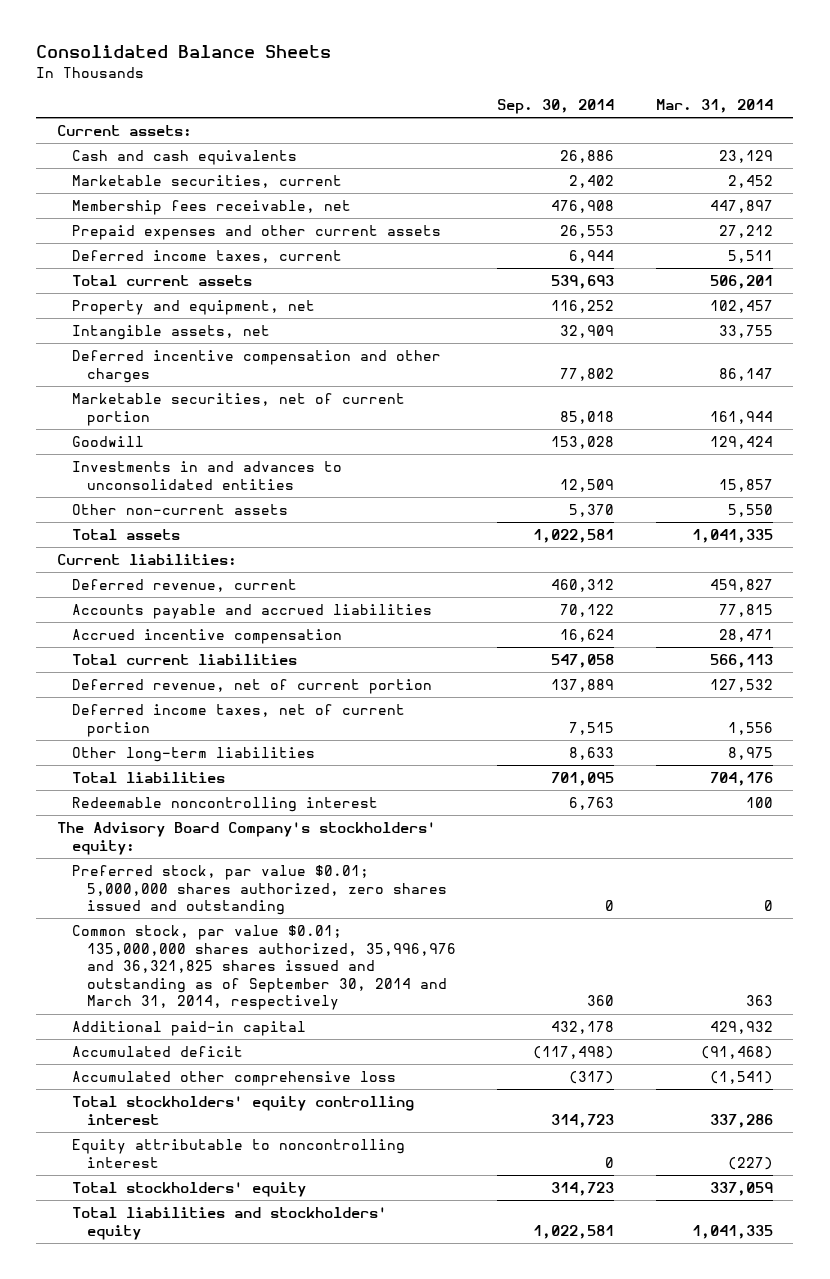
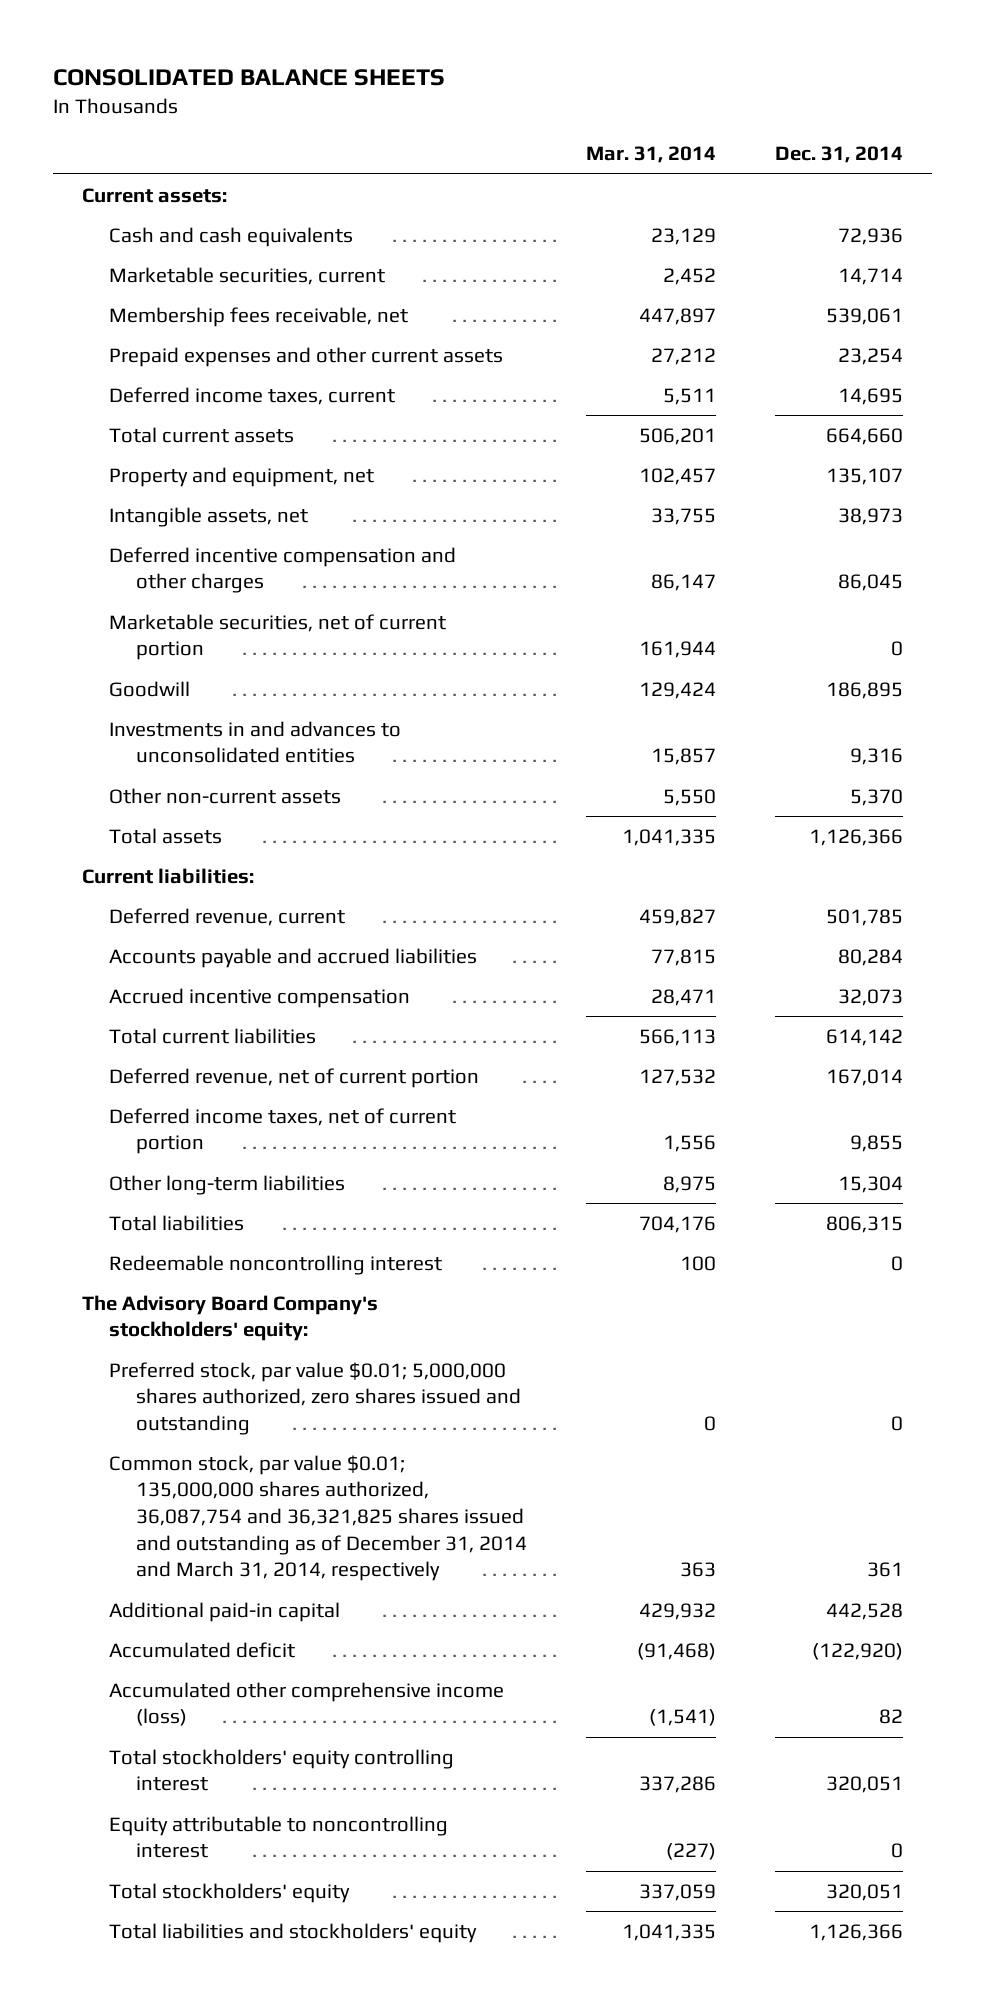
- Consolidated Balance Sheets
+ CONSOLIDATED BALANCE SHEETS
- | Sep. 30, 2014 | Mar. 31, 2014
+ | Mar. 31, 2014 | Dec. 31, 2014
- Common stock, par value $0.01; 135,000,000 shares authorized, 35,996,976 and 36,321,825 shares issued and outstanding as of September 30, 2014 and March 31, 2014, respectively | 360 | 363
+ Common stock, par value $0.01; 135,000,000 shares authorized, 36,087,754 and 36,321,825 shares issued and outstanding as of December 31, 2014 and March 31, 2014, respectively | 363 | 361
- Accumulated other comprehensive loss | (317) | (1,541)
+ Accumulated other comprehensive income (loss) | (1,541) | 82

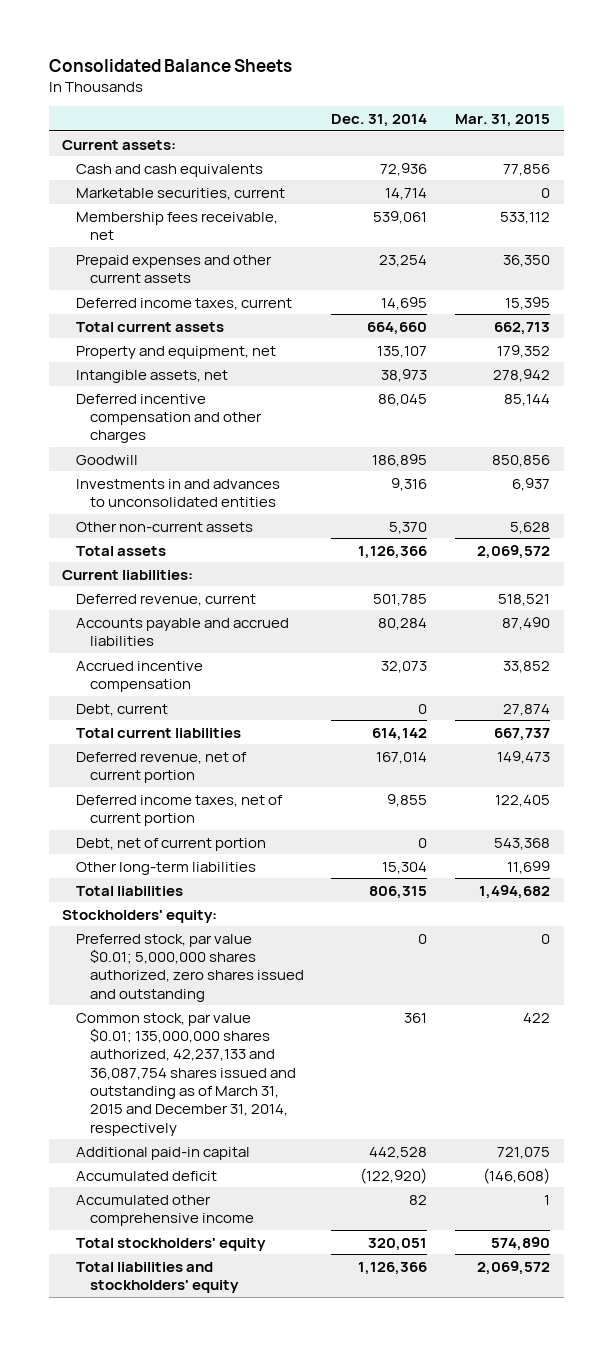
- CONSOLIDATED BALANCE SHEETS
+ Consolidated Balance Sheets
- | Mar. 31, 2014 | Dec. 31, 2014
+ | Dec. 31, 2014 | Mar. 31, 2015
- Marketable securities, net of current portion | 161,944 | 0
+ Debt, current | 0 | 27,874
+ Debt, net of current portion | 0 | 543,368
- Redeemable noncontrolling interest | 100 | 0
- The Advisory Board Company's stockholders' equity:
+ Stockholders' equity:
- Common stock, par value $0.01; 135,000,000 shares authorized, 36,087,754 and 36,321,825 shares issued and outstanding as of December 31, 2014 and March 31, 2014, respectively | 363 | 361
+ Common stock, par value $0.01; 135,000,000 shares authorized, 42,237,133 and 36,087,754 shares issued and outstanding as of March 31, 2015 and December 31, 2014, respectively | 361 | 422
- Accumulated other comprehensive income (loss) | (1,541) | 82
- Total stockholders' equity controlling interest | 337,286 | 320,051
- Equity attributable to noncontrolling interest | (227) | 0
+ Accumulated other comprehensive income | 82 | 1

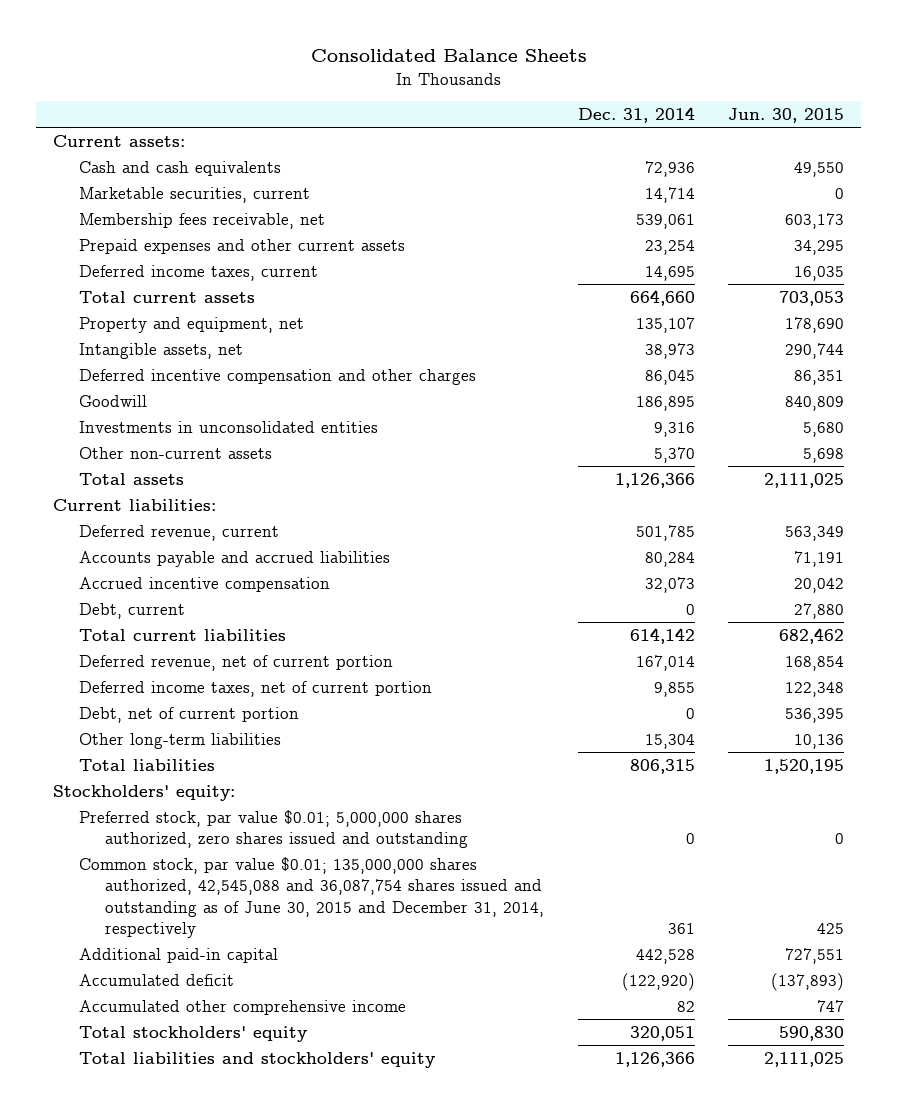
- | Dec. 31, 2014 | Mar. 31, 2015
+ | Dec. 31, 2014 | Jun. 30, 2015
- Investments in and advances to unconsolidated entities | 9,316 | 6,937
+ Investments in unconsolidated entities | 9,316 | 5,680
- Common stock, par value $0.01; 135,000,000 shares authorized, 42,237,133 and 36,087,754 shares issued and outstanding as of March 31, 2015 and December 31, 2014, respectively | 361 | 422
+ Common stock, par value $0.01; 135,000,000 shares authorized, 42,545,088 and 36,087,754 shares issued and outstanding as of June 30, 2015 and December 31, 2014, respectively | 361 | 425

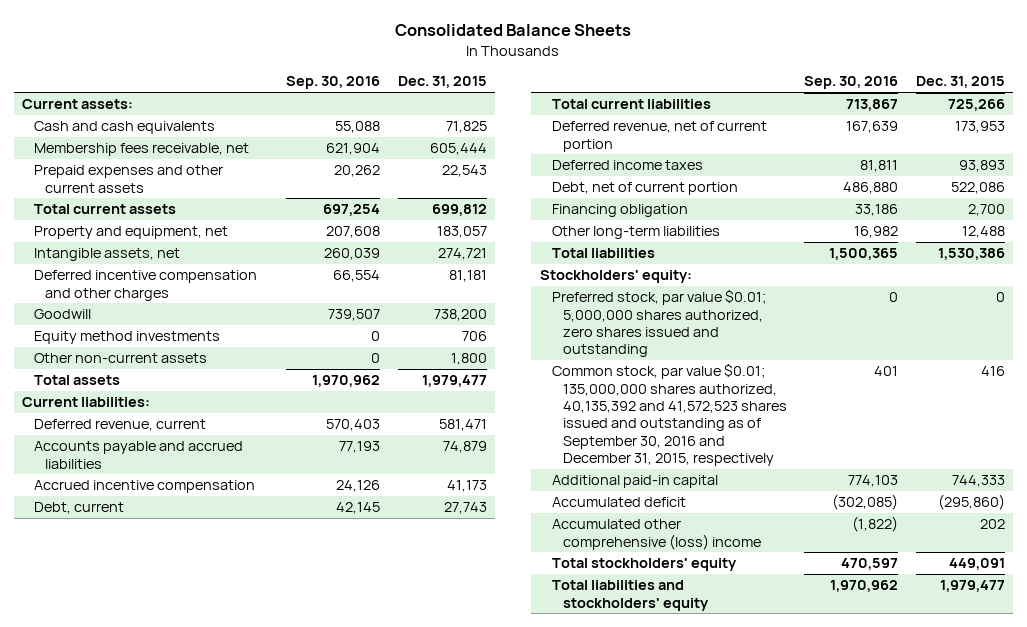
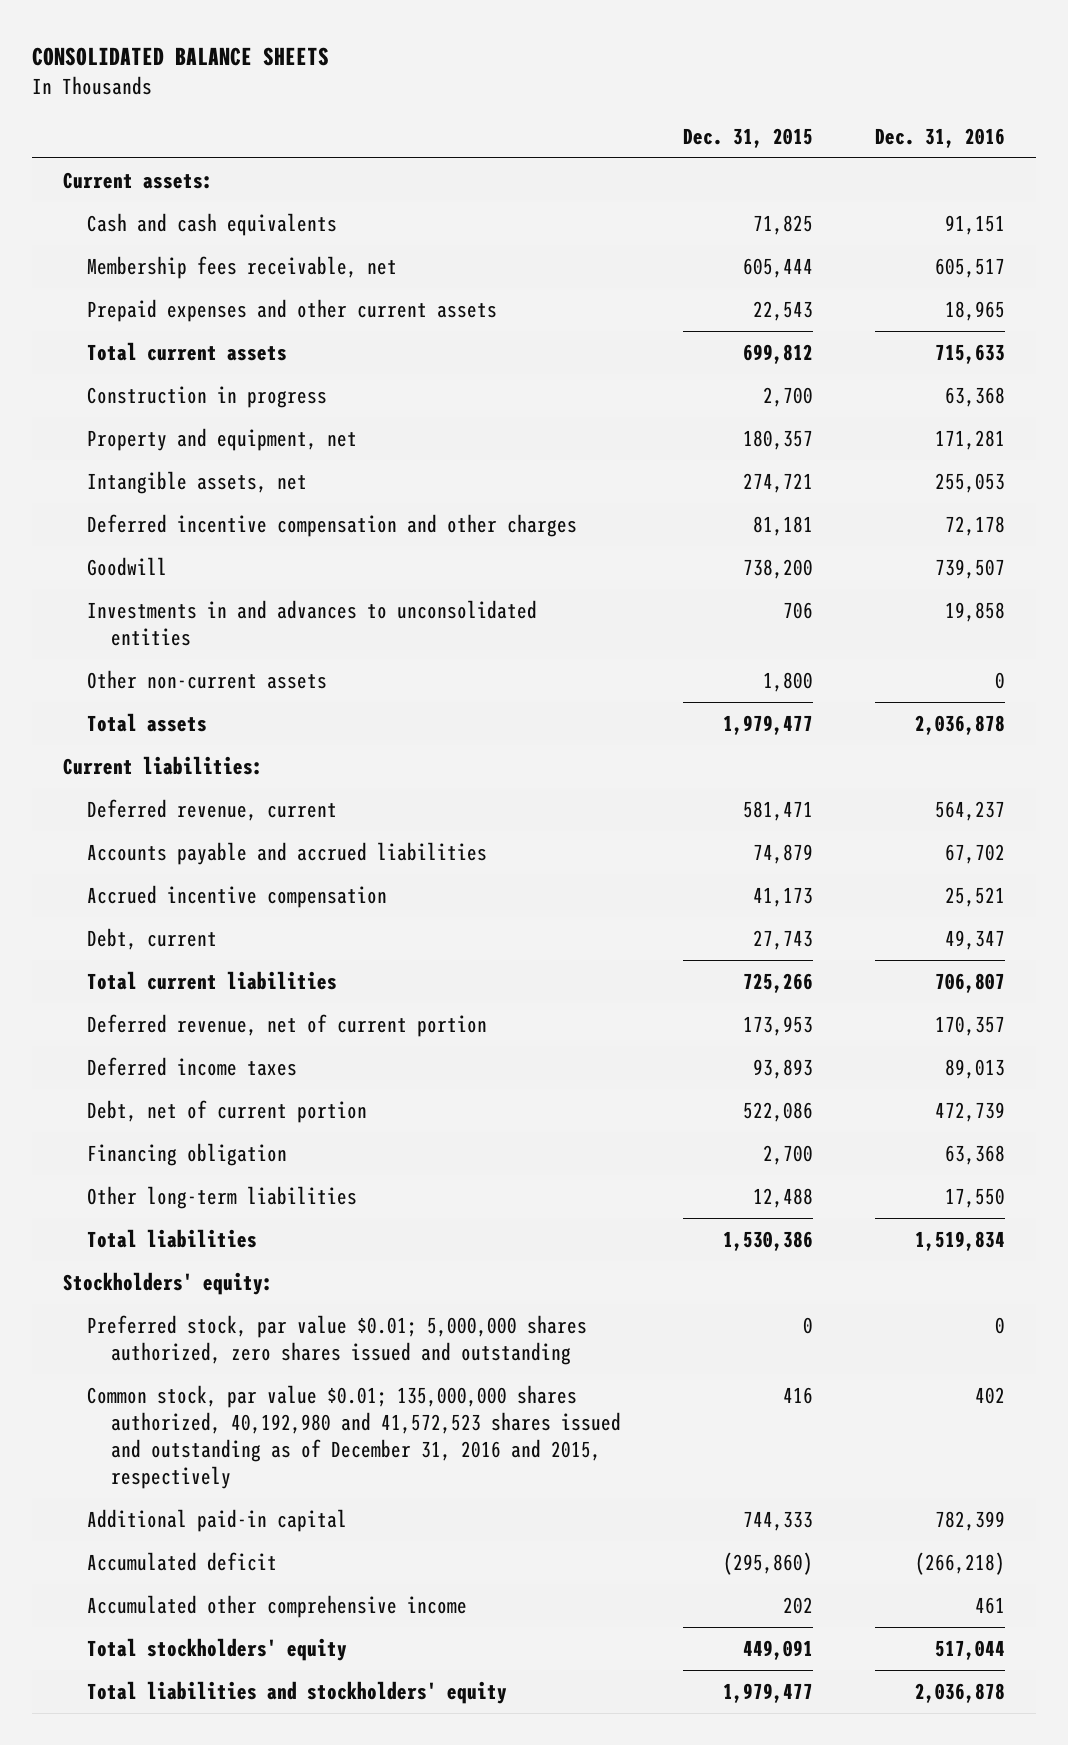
- Consolidated Balance Sheets
+ CONSOLIDATED BALANCE SHEETS
- | Sep. 30, 2016 | Dec. 31, 2015
+ | Dec. 31, 2015 | Dec. 31, 2016
- Property and equipment, net | 207,608 | 183,057
+ Construction in progress | 2,700 | 63,368
+ Property and equipment, net | 180,357 | 171,281
- Equity method investments | 0 | 706
+ Investments in and advances to unconsolidated entities | 706 | 19,858
- Common stock, par value $0.01; 135,000,000 shares authorized, 40,135,392 and 41,572,523 shares issued and outstanding as of September 30, 2016 and December 31, 2015, respectively | 401 | 416
+ Common stock, par value $0.01; 135,000,000 shares authorized, 40,192,980 and 41,572,523 shares issued and outstanding as of December 31, 2016 and 2015, respectively | 416 | 402
- Accumulated other comprehensive (loss) income | (1,822) | 202
+ Accumulated other comprehensive income | 202 | 461

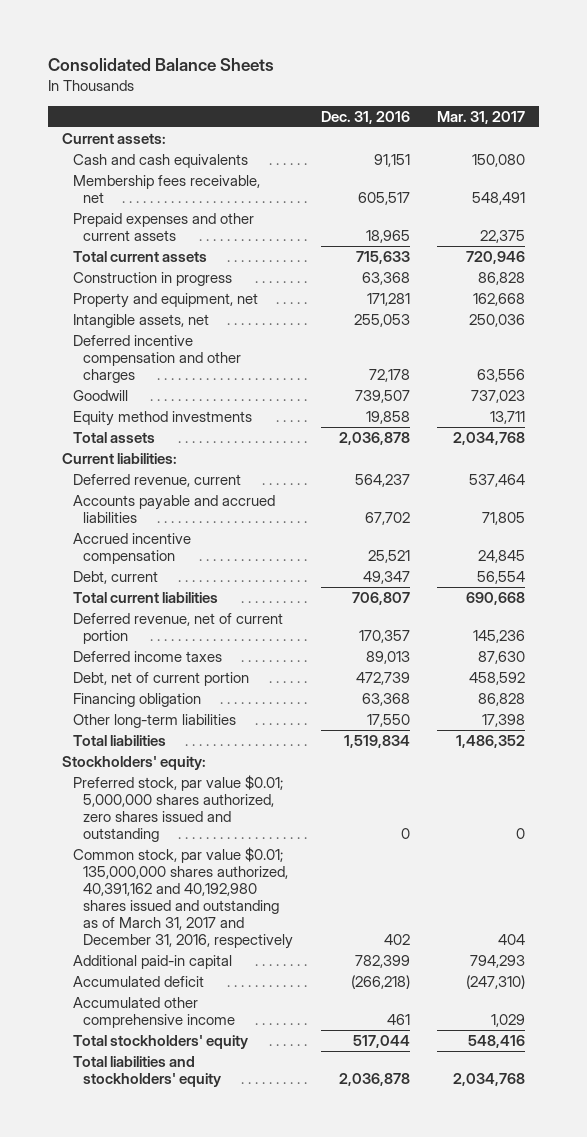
- CONSOLIDATED BALANCE SHEETS
+ Consolidated Balance Sheets
- | Dec. 31, 2015 | Dec. 31, 2016
+ | Dec. 31, 2016 | Mar. 31, 2017
- Investments in and advances to unconsolidated entities | 706 | 19,858
- Other non-current assets | 1,800 | 0
+ Equity method investments | 19,858 | 13,711
- Common stock, par value $0.01; 135,000,000 shares authorized, 40,192,980 and 41,572,523 shares issued and outstanding as of December 31, 2016 and 2015, respectively | 416 | 402
+ Common stock, par value $0.01; 135,000,000 shares authorized, 40,391,162 and 40,192,980 shares issued and outstanding as of March 31, 2017 and December 31, 2016, respectively | 402 | 404

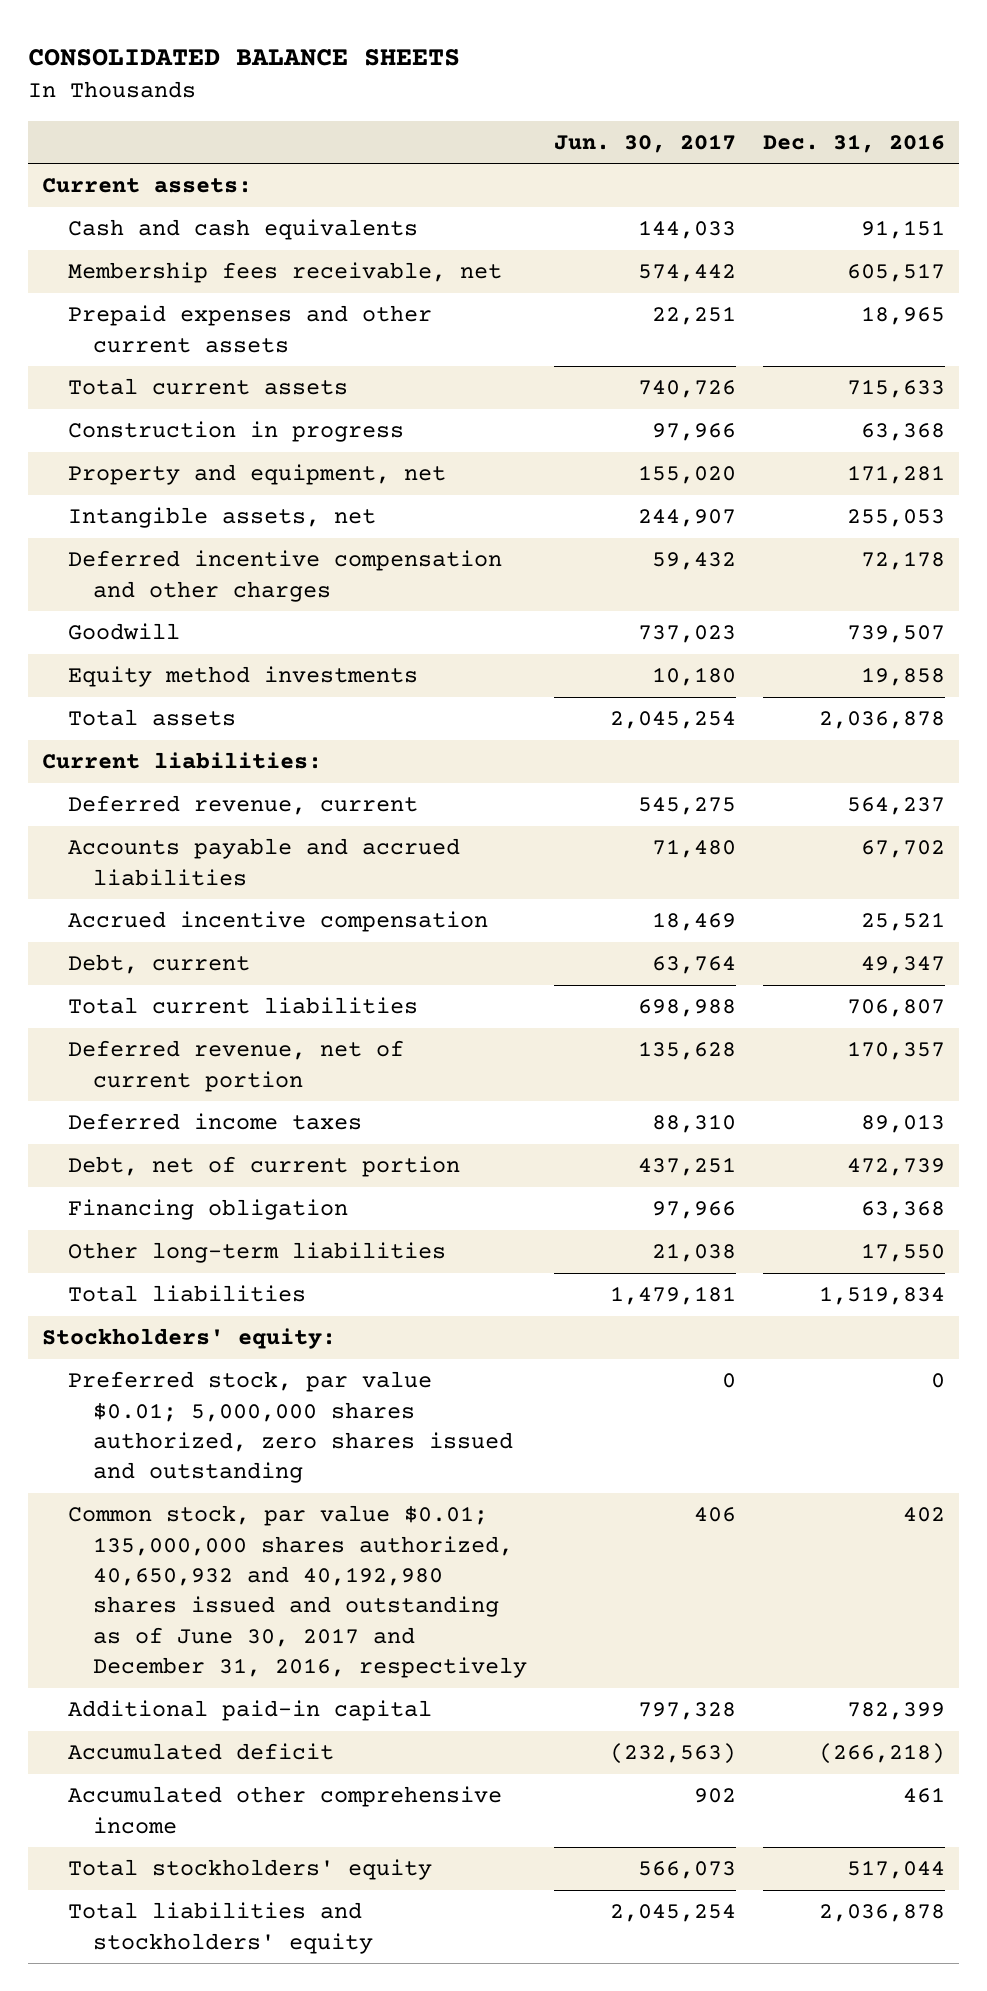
- Consolidated Balance Sheets
+ CONSOLIDATED BALANCE SHEETS
- | Dec. 31, 2016 | Mar. 31, 2017
+ | Jun. 30, 2017 | Dec. 31, 2016
- Common stock, par value $0.01; 135,000,000 shares authorized, 40,391,162 and 40,192,980 shares issued and outstanding as of March 31, 2017 and December 31, 2016, respectively | 402 | 404
+ Common stock, par value $0.01; 135,000,000 shares authorized, 40,650,932 and 40,192,980 shares issued and outstanding as of June 30, 2017 and December 31, 2016, respectively | 406 | 402

